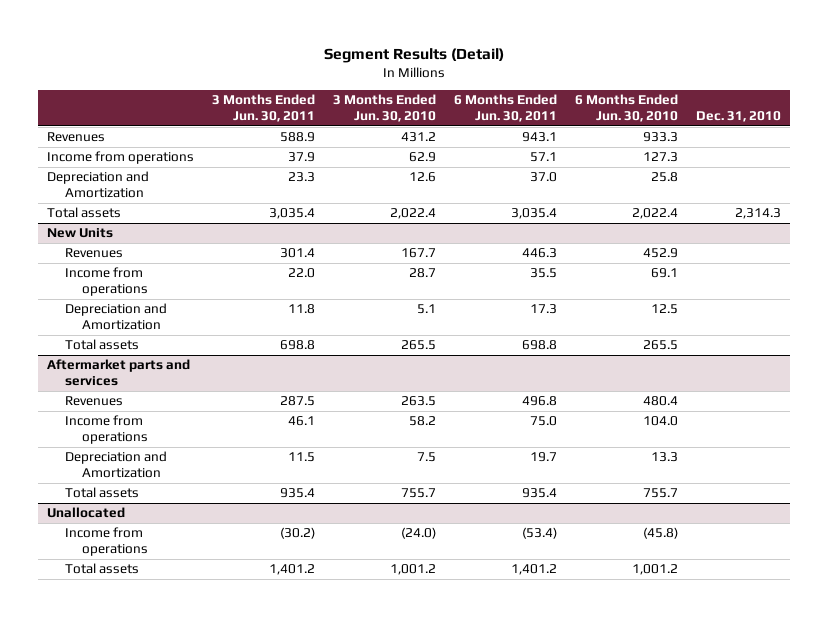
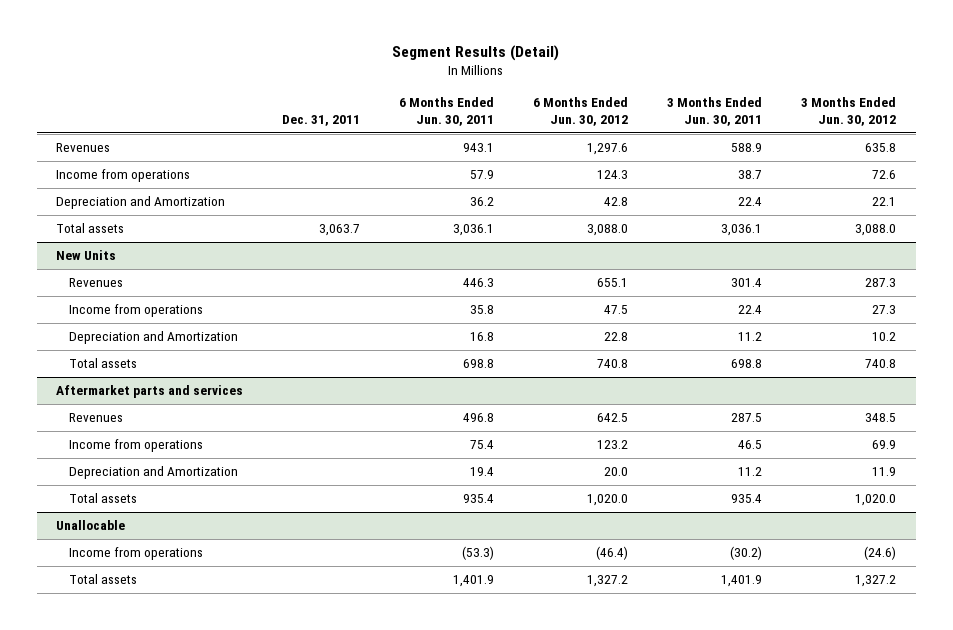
- | 3 Months Ended Jun. 30, 2011 | 3 Months Ended Jun. 30, 2010 | 6 Months Ended Jun. 30, 2011 | 6 Months Ended Jun. 30, 2010 | Dec. 31, 2010
+ | Dec. 31, 2011 | 6 Months Ended Jun. 30, 2011 | 6 Months Ended Jun. 30, 2012 | 3 Months Ended Jun. 30, 2011 | 3 Months Ended Jun. 30, 2012
- Income from operations | 37.9 | 62.9 | 57.1 | 127.3 |
- Depreciation and Amortization | 23.3 | 12.6 | 37.0 | 25.8 |
- Total assets | 3,035.4 | 2,022.4 | 3,035.4 | 2,022.4 | 2,314.3
+ Income from operations | | 57.9 | 124.3 | 38.7 | 72.6
+ Depreciation and Amortization | | 36.2 | 42.8 | 22.4 | 22.1
+ Total assets | 3,063.7 | 3,036.1 | 3,088.0 | 3,036.1 | 3,088.0
@ New Units
- Income from operations | 22.0 | 28.7 | 35.5 | 69.1 |
- Depreciation and Amortization | 11.8 | 5.1 | 17.3 | 12.5 |
+ Income from operations | | 35.8 | 47.5 | 22.4 | 27.3
+ Depreciation and Amortization | | 16.8 | 22.8 | 11.2 | 10.2
@ Aftermarket parts and services
- Income from operations | 46.1 | 58.2 | 75.0 | 104.0 |
- Depreciation and Amortization | 11.5 | 7.5 | 19.7 | 13.3 |
+ Income from operations | | 75.4 | 123.2 | 46.5 | 69.9
+ Depreciation and Amortization | | 19.4 | 20.0 | 11.2 | 11.9
- Unallocated
- Income from operations | (30.2) | (24.0) | (53.4) | (45.8) |
- Total assets | 1,401.2 | 1,001.2 | 1,401.2 | 1,001.2 |
+ Unallocable
+ Income from operations | | (53.3) | (46.4) | (30.2) | (24.6)
+ Total assets | | 1,401.9 | 1,327.2 | 1,401.9 | 1,327.2

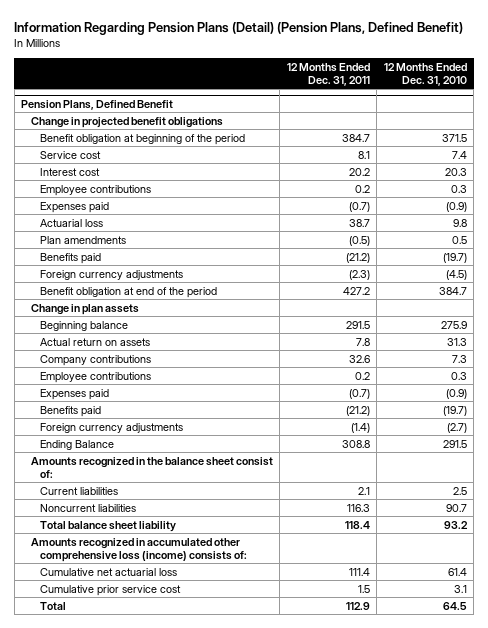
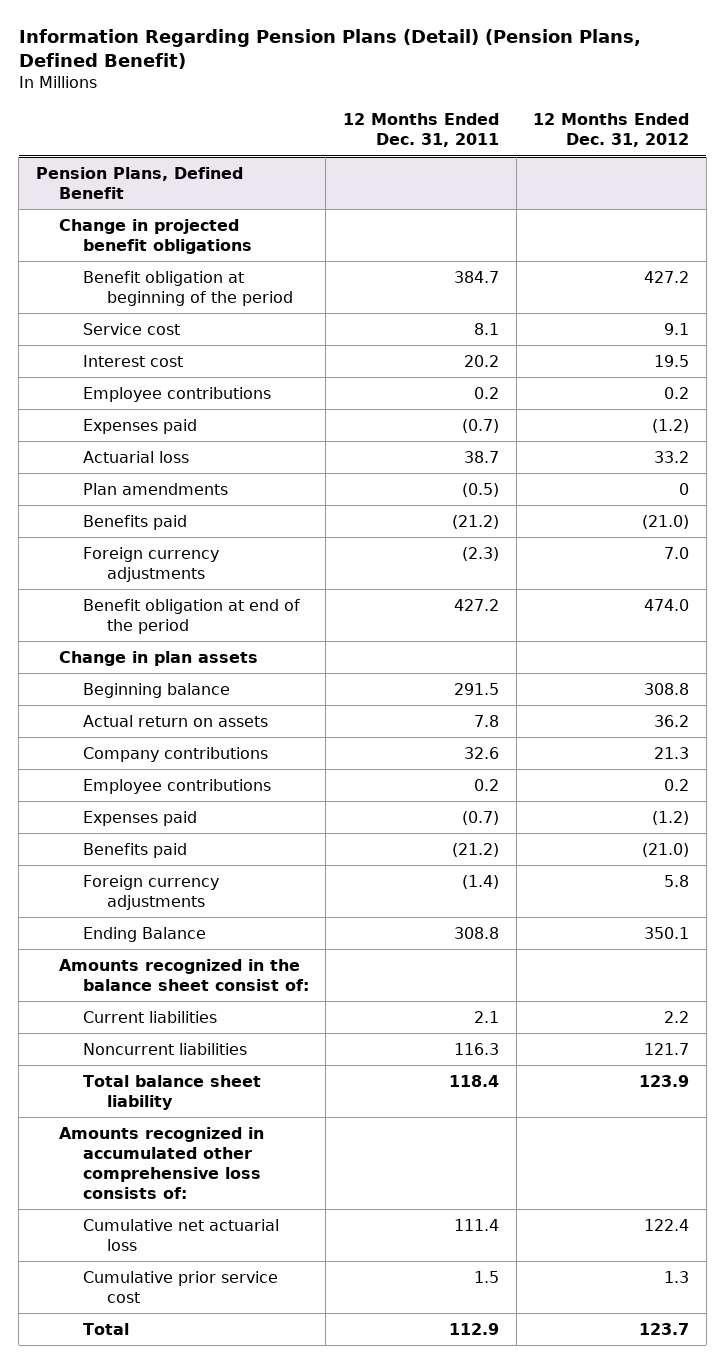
- | 12 Months Ended Dec. 31, 2011 | 12 Months Ended Dec. 31, 2010
+ | 12 Months Ended Dec. 31, 2011 | 12 Months Ended Dec. 31, 2012
@ Pension Plans, Defined Benefit
- Amounts recognized in accumulated other comprehensive loss (income) consists of:
+ Amounts recognized in accumulated other comprehensive loss consists of:

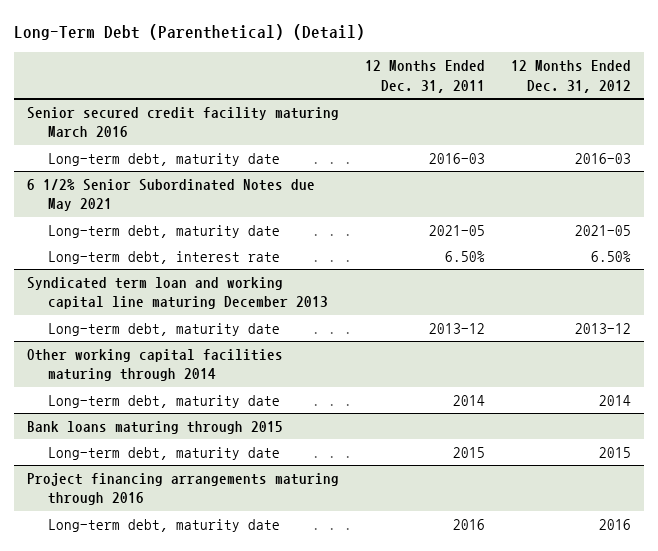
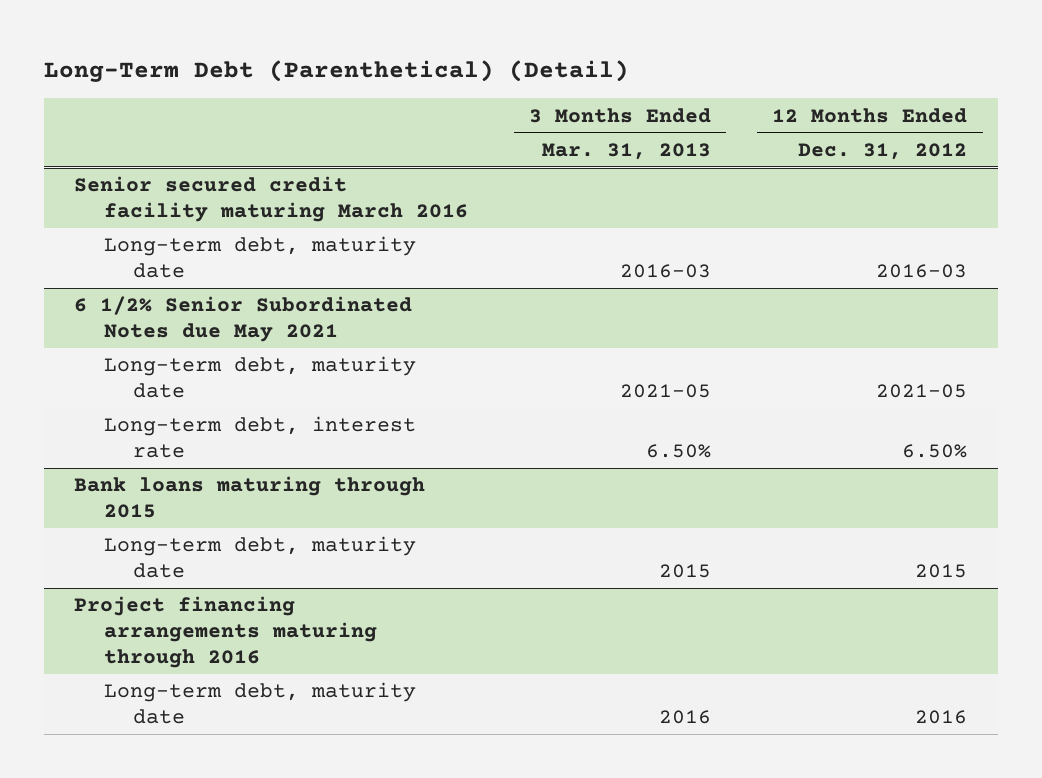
- | 12 Months Ended Dec. 31, 2011 | 12 Months Ended Dec. 31, 2012
+ | 3 Months Ended Mar. 31, 2013 | 12 Months Ended Dec. 31, 2012
- Syndicated term loan and working capital line maturing December 2013
- Long-term debt, maturity date | 2013-12 | 2013-12
- Other working capital facilities maturing through 2014
- Long-term debt, maturity date | 2014 | 2014

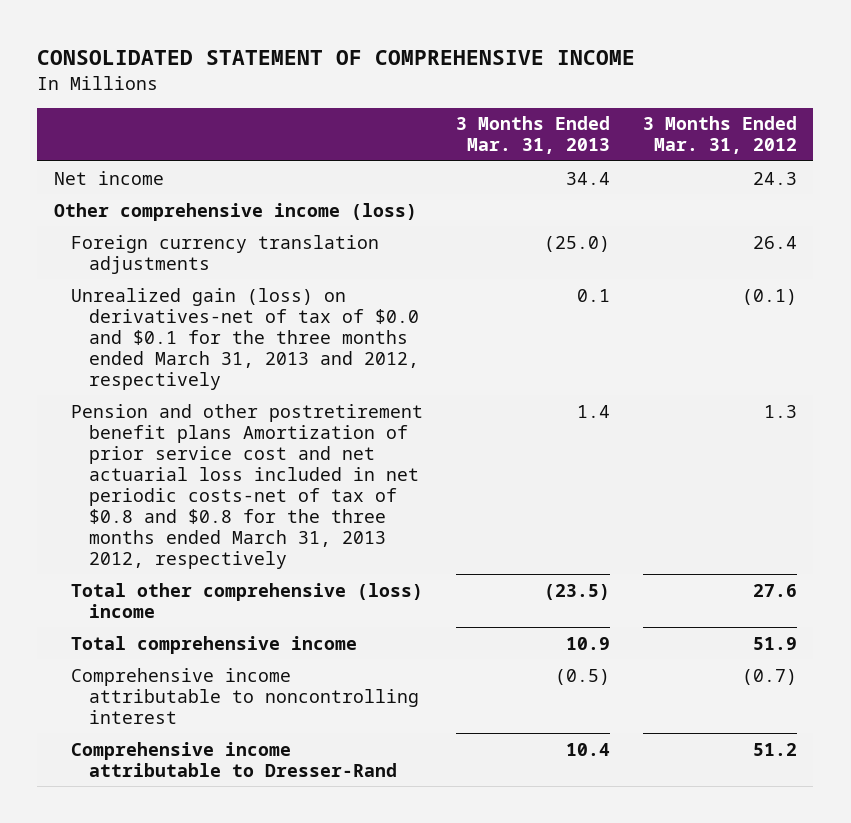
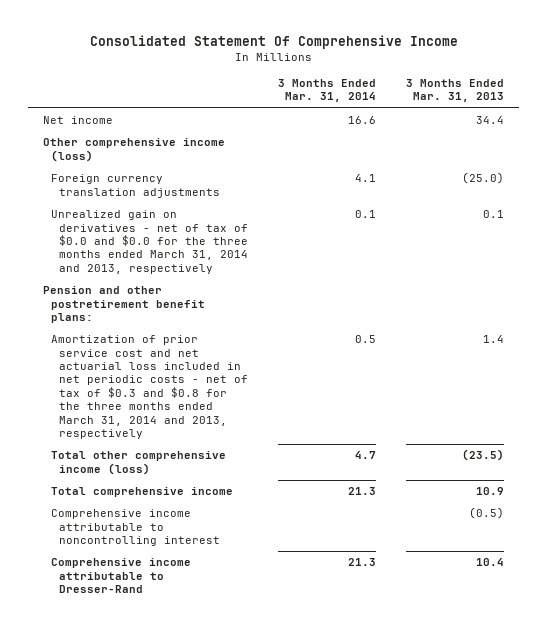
- CONSOLIDATED STATEMENT OF COMPREHENSIVE INCOME
+ Consolidated Statement Of Comprehensive Income
- | 3 Months Ended Mar. 31, 2013 | 3 Months Ended Mar. 31, 2012
+ | 3 Months Ended Mar. 31, 2014 | 3 Months Ended Mar. 31, 2013
- Unrealized gain (loss) on derivatives-net of tax of $0.0 and $0.1 for the three months ended March 31, 2013 and 2012, respectively | 0.1 | (0.1)
- Pension and other postretirement benefit plans Amortization of prior service cost and net actuarial loss included in net periodic costs-net of tax of $0.8 and $0.8 for the three months ended March 31, 2013 2012, respectively | 1.4 | 1.3
- Total other comprehensive (loss) income | (23.5) | 27.6
+ Unrealized gain on derivatives - net of tax of $0.0 and $0.0 for the three months ended March 31, 2014 and 2013, respectively | 0.1 | 0.1
+ Pension and other postretirement benefit plans:
+ Amortization of prior service cost and net actuarial loss included in net periodic costs - net of tax of $0.3 and $0.8 for the three months ended March 31, 2014 and 2013, respectively | 0.5 | 1.4
+ Total other comprehensive income (loss) | 4.7 | (23.5)

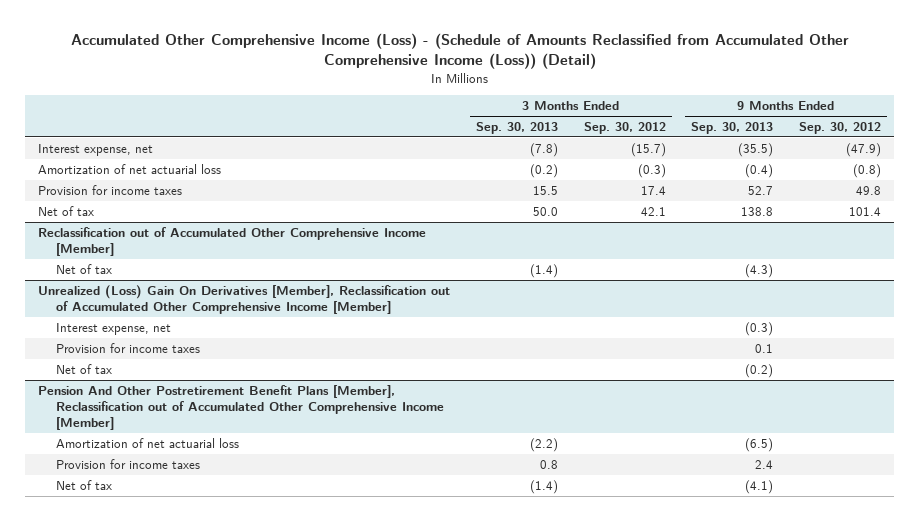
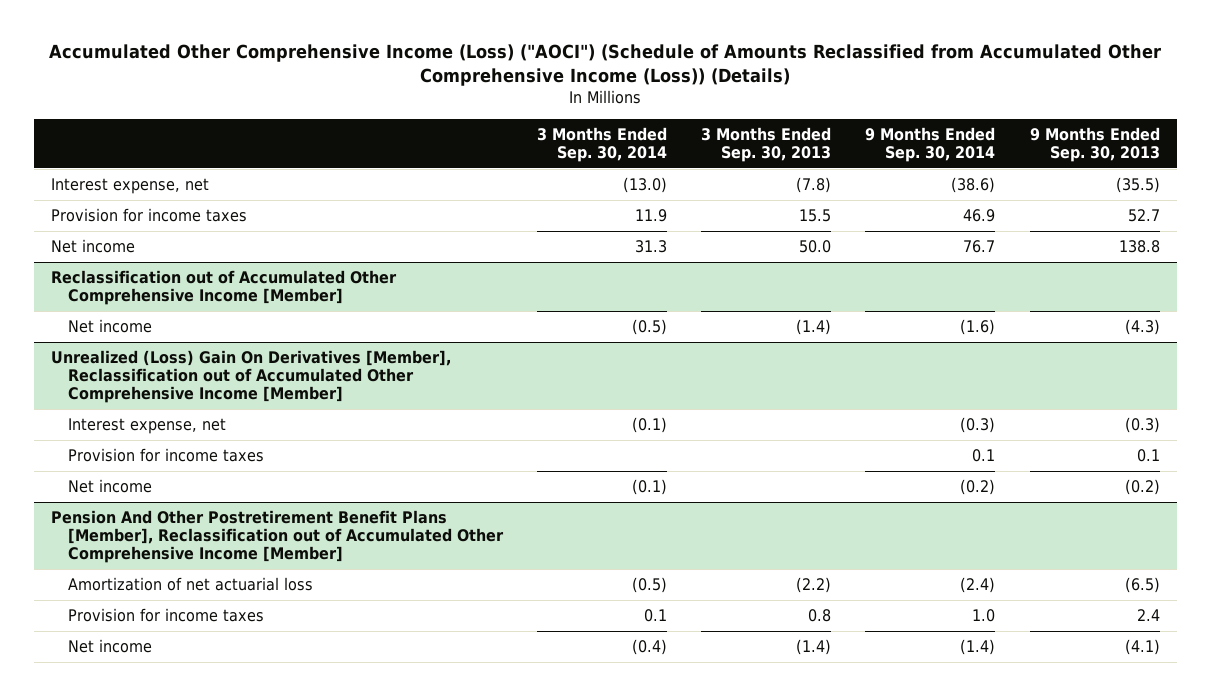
- Accumulated Other Comprehensive Income (Loss) - (Schedule of Amounts Reclassified from Accumulated Other Comprehensive Income (Loss)) (Detail)
+ Accumulated Other Comprehensive Income (Loss) ("AOCI") (Schedule of Amounts Reclassified from Accumulated Other Comprehensive Income (Loss)) (Details)
- | 3 Months Ended Sep. 30, 2013 | 3 Months Ended Sep. 30, 2012 | 9 Months Ended Sep. 30, 2013 | 9 Months Ended Sep. 30, 2012
+ | 3 Months Ended Sep. 30, 2014 | 3 Months Ended Sep. 30, 2013 | 9 Months Ended Sep. 30, 2014 | 9 Months Ended Sep. 30, 2013
- Amortization of net actuarial loss | (0.2) | (0.3) | (0.4) | (0.8)
- Net of tax | 50.0 | 42.1 | 138.8 | 101.4
+ Net income | 31.3 | 50.0 | 76.7 | 138.8
@ Reclassification out of Accumulated Other Comprehensive Income [Member]
- Net of tax | (1.4) | | (4.3) |
+ Net income | (0.5) | (1.4) | (1.6) | (4.3)
@ Unrealized (Loss) Gain On Derivatives [Member], Reclassification out of Accumulated Other Comprehensive Income [Member]
- Net of tax | | | (0.2) |
+ Net income | (0.1) | | (0.2) | (0.2)
@ Pension And Other Postretirement Benefit Plans [Member], Reclassification out of Accumulated Other Comprehensive Income [Member]
- Net of tax | (1.4) | | (4.1) |
+ Net income | (0.4) | (1.4) | (1.4) | (4.1)

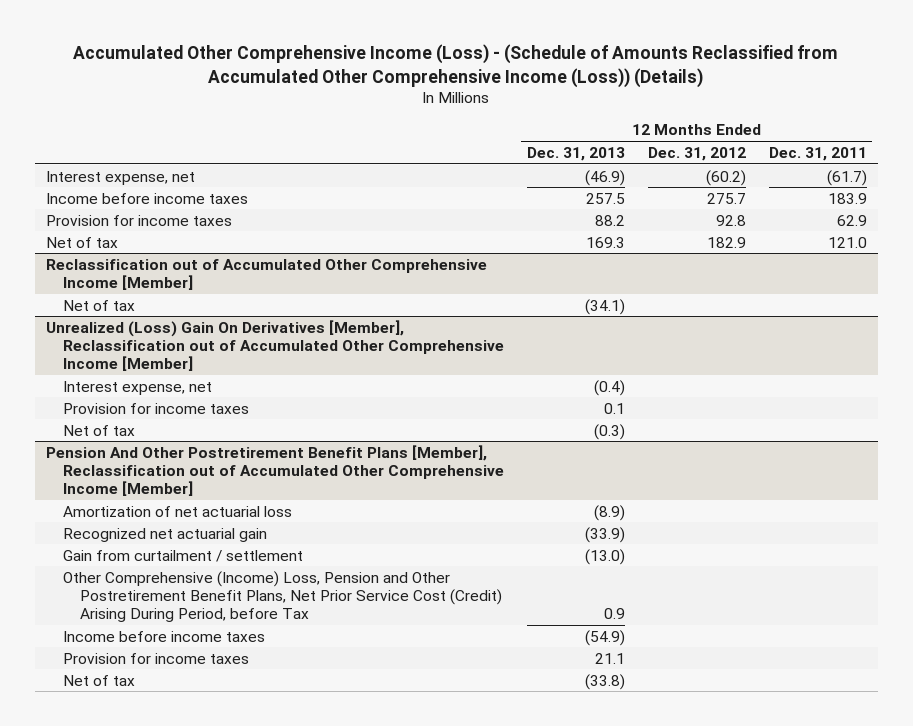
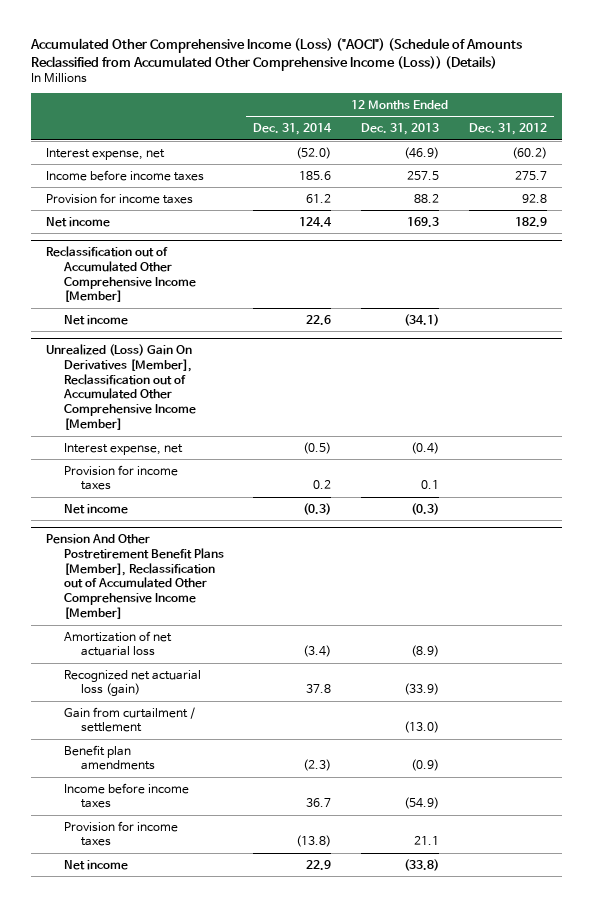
- Accumulated Other Comprehensive Income (Loss) - (Schedule of Amounts Reclassified from Accumulated Other Comprehensive Income (Loss)) (Details)
+ Accumulated Other Comprehensive Income (Loss) ("AOCI") (Schedule of Amounts Reclassified from Accumulated Other Comprehensive Income (Loss)) (Details)
- | 12 Months Ended Dec. 31, 2013 | 12 Months Ended Dec. 31, 2012 | 12 Months Ended Dec. 31, 2011
+ | 12 Months Ended Dec. 31, 2014 | 12 Months Ended Dec. 31, 2013 | 12 Months Ended Dec. 31, 2012
- Net of tax | 169.3 | 182.9 | 121.0
+ Net income | 124.4 | 169.3 | 182.9
@ Reclassification out of Accumulated Other Comprehensive Income [Member]
- Net of tax | (34.1) | |
+ Net income | 22.6 | (34.1) |
@ Unrealized (Loss) Gain On Derivatives [Member], Reclassification out of Accumulated Other Comprehensive Income [Member]
- Net of tax | (0.3) | |
+ Net income | (0.3) | (0.3) |
@ Pension And Other Postretirement Benefit Plans [Member], Reclassification out of Accumulated Other Comprehensive Income [Member]
- Recognized net actuarial gain | (33.9) | |
+ Recognized net actuarial loss (gain) | 37.8 | (33.9) |
- Other Comprehensive (Income) Loss, Pension and Other Postretirement Benefit Plans, Net Prior Service Cost (Credit) Arising During Period, before Tax | 0.9 | |
+ Benefit plan amendments | (2.3) | (0.9) |
- Net of tax | (33.8) | |
+ Net income | 22.9 | (33.8) |

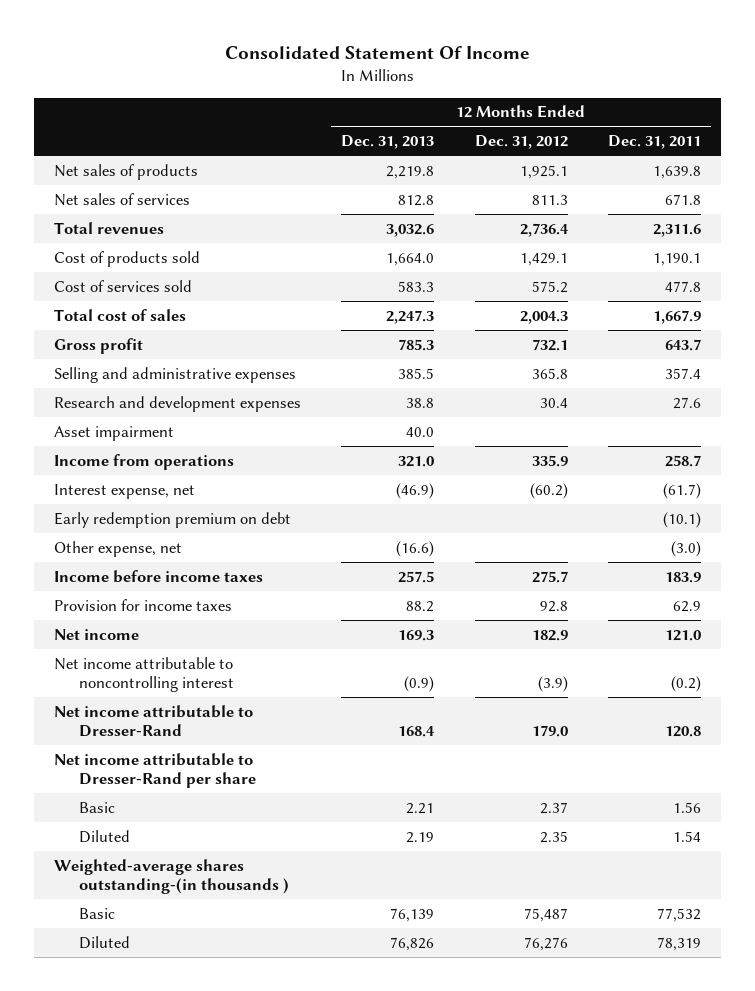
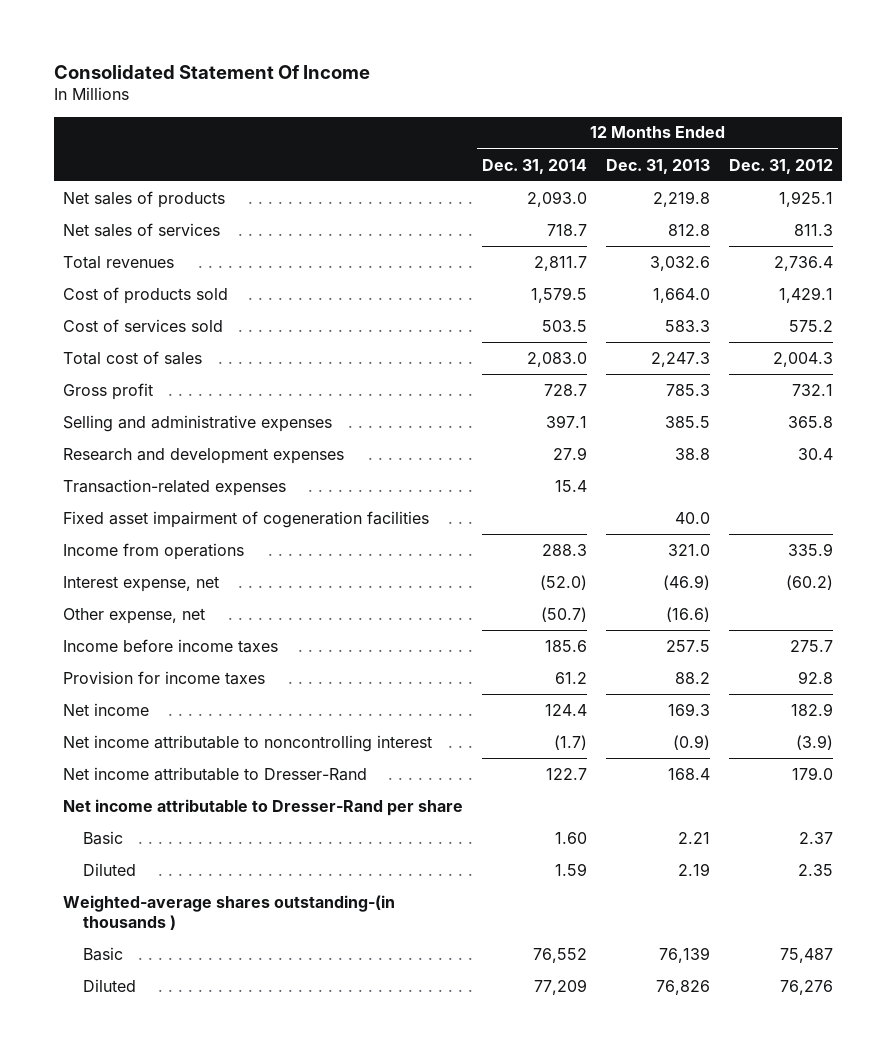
- | 12 Months Ended Dec. 31, 2013 | 12 Months Ended Dec. 31, 2012 | 12 Months Ended Dec. 31, 2011
+ | 12 Months Ended Dec. 31, 2014 | 12 Months Ended Dec. 31, 2013 | 12 Months Ended Dec. 31, 2012
- Asset impairment | 40.0 | |
+ Transaction-related expenses | 15.4 | |
+ Fixed asset impairment of cogeneration facilities | | 40.0 |
- Early redemption premium on debt | | | (10.1)

